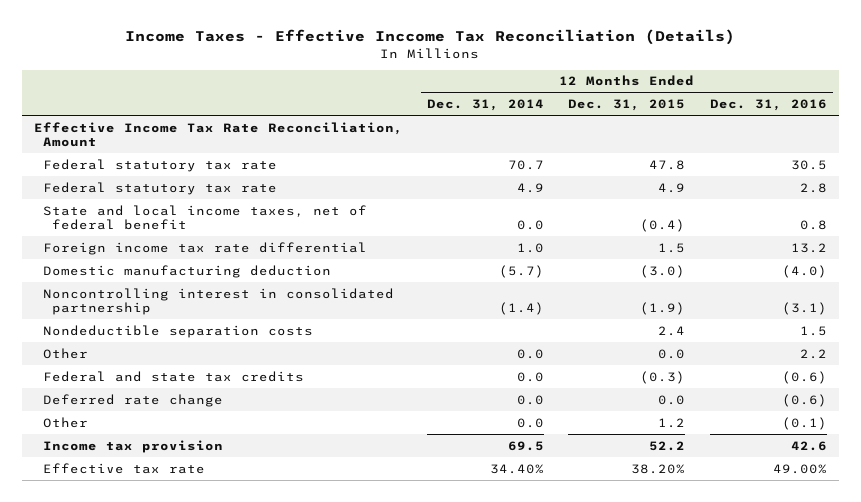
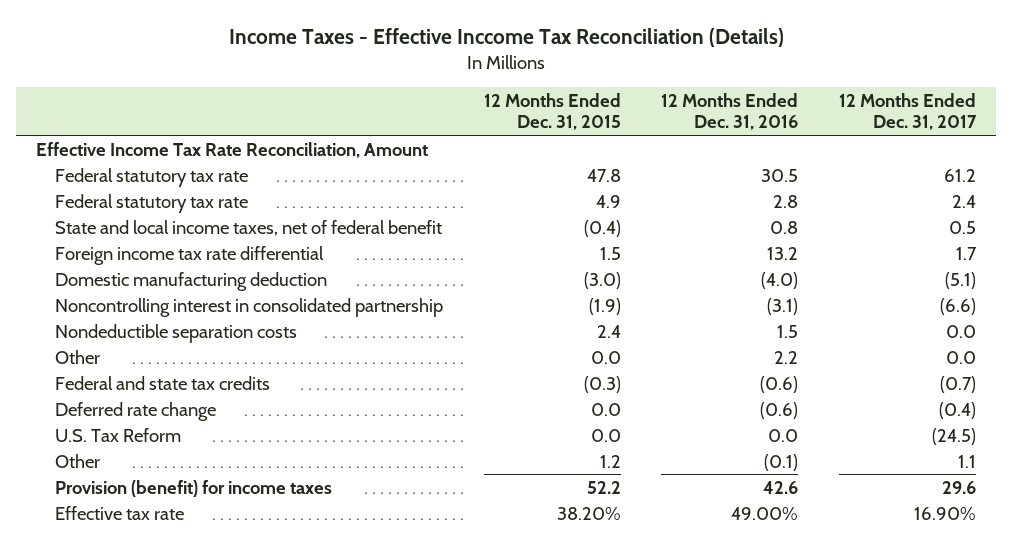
- | 12 Months Ended Dec. 31, 2014 | 12 Months Ended Dec. 31, 2015 | 12 Months Ended Dec. 31, 2016
+ | 12 Months Ended Dec. 31, 2015 | 12 Months Ended Dec. 31, 2016 | 12 Months Ended Dec. 31, 2017
+ U.S. Tax Reform | 0.0 | 0.0 | (24.5)
- Income tax provision | 69.5 | 52.2 | 42.6
+ Provision (benefit) for income taxes | 52.2 | 42.6 | 29.6

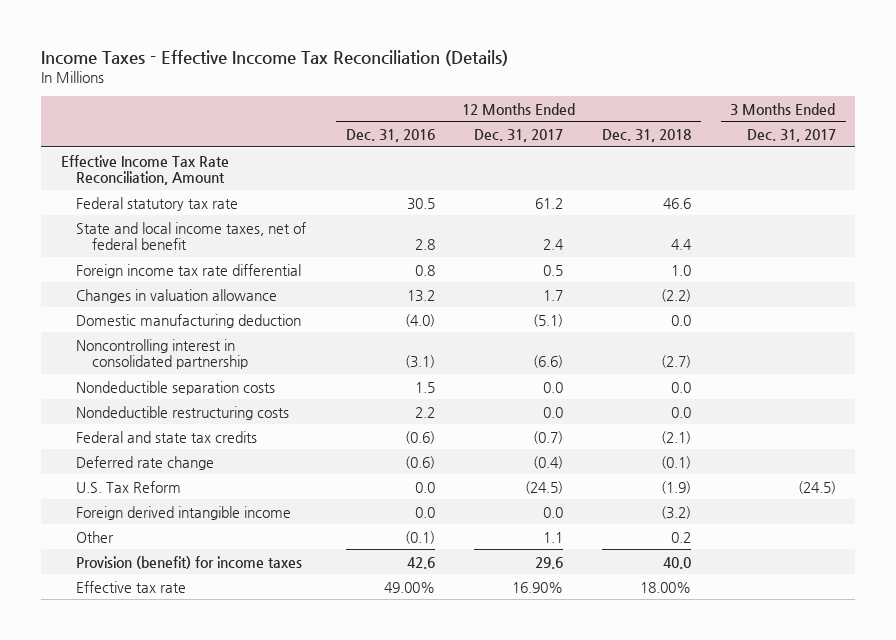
- | 12 Months Ended Dec. 31, 2015 | 12 Months Ended Dec. 31, 2016 | 12 Months Ended Dec. 31, 2017
+ | 12 Months Ended Dec. 31, 2016 | 12 Months Ended Dec. 31, 2017 | 12 Months Ended Dec. 31, 2018 | 3 Months Ended Dec. 31, 2017
- Federal statutory tax rate | 4.9 | 2.8 | 2.4
- State and local income taxes, net of federal benefit | (0.4) | 0.8 | 0.5
- Foreign income tax rate differential | 1.5 | 13.2 | 1.7
+ State and local income taxes, net of federal benefit | 2.8 | 2.4 | 4.4 |
+ Foreign income tax rate differential | 0.8 | 0.5 | 1.0 |
+ Changes in valuation allowance | 13.2 | 1.7 | (2.2) |
- Other | 0.0 | 2.2 | 0.0
+ Nondeductible restructuring costs | 2.2 | 0.0 | 0.0 |
+ Foreign derived intangible income | 0.0 | 0.0 | (3.2) |

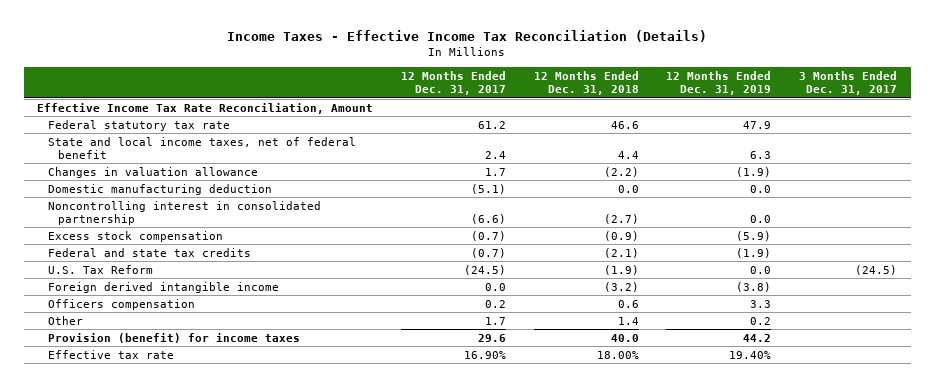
- Income Taxes - Effective Inccome Tax Reconciliation (Details)
+ Income Taxes - Effective Income Tax Reconciliation (Details)
- | 12 Months Ended Dec. 31, 2016 | 12 Months Ended Dec. 31, 2017 | 12 Months Ended Dec. 31, 2018 | 3 Months Ended Dec. 31, 2017
+ | 12 Months Ended Dec. 31, 2017 | 12 Months Ended Dec. 31, 2018 | 12 Months Ended Dec. 31, 2019 | 3 Months Ended Dec. 31, 2017
- Foreign income tax rate differential | 0.8 | 0.5 | 1.0 |
- Nondeductible separation costs | 1.5 | 0.0 | 0.0 |
- Nondeductible restructuring costs | 2.2 | 0.0 | 0.0 |
+ Excess stock compensation | (0.7) | (0.9) | (5.9) |
- Deferred rate change | (0.6) | (0.4) | (0.1) |
- Other | (0.1) | 1.1 | 0.2 |
+ Officers compensation | 0.2 | 0.6 | 3.3 |
+ Other | 1.7 | 1.4 | 0.2 |

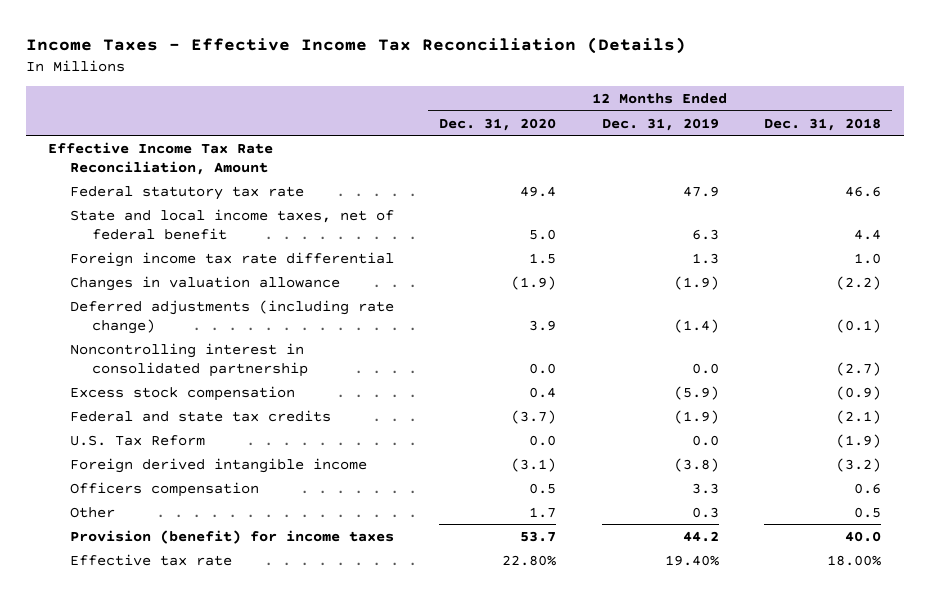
- | 12 Months Ended Dec. 31, 2017 | 12 Months Ended Dec. 31, 2018 | 12 Months Ended Dec. 31, 2019 | 3 Months Ended Dec. 31, 2017
+ | 12 Months Ended Dec. 31, 2020 | 12 Months Ended Dec. 31, 2019 | 12 Months Ended Dec. 31, 2018
+ Foreign income tax rate differential | 1.5 | 1.3 | 1.0
- Domestic manufacturing deduction | (5.1) | 0.0 | 0.0 |
+ Deferred adjustments (including rate change) | 3.9 | (1.4) | (0.1)
- Other | 1.7 | 1.4 | 0.2 |
+ Other | 1.7 | 0.3 | 0.5

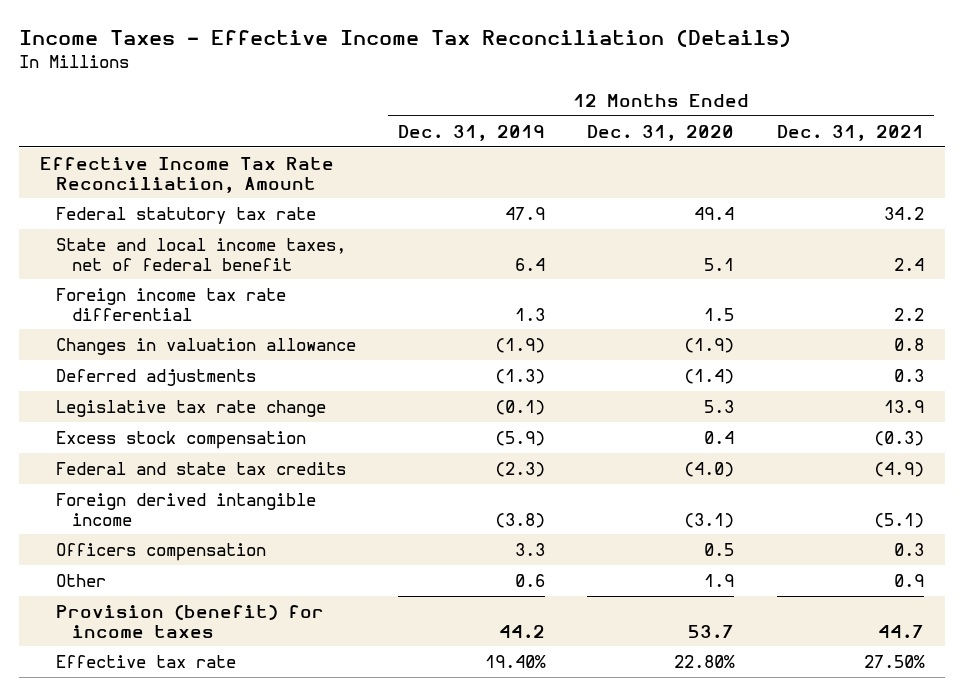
- | 12 Months Ended Dec. 31, 2020 | 12 Months Ended Dec. 31, 2019 | 12 Months Ended Dec. 31, 2018
+ | 12 Months Ended Dec. 31, 2019 | 12 Months Ended Dec. 31, 2020 | 12 Months Ended Dec. 31, 2021
- State and local income taxes, net of federal benefit | 5.0 | 6.3 | 4.4
+ State and local income taxes, net of federal benefit | 6.4 | 5.1 | 2.4
- Deferred adjustments (including rate change) | 3.9 | (1.4) | (0.1)
- Noncontrolling interest in consolidated partnership | 0.0 | 0.0 | (2.7)
+ Deferred adjustments | (1.3) | (1.4) | 0.3
+ Legislative tax rate change | (0.1) | 5.3 | 13.9
- Federal and state tax credits | (3.7) | (1.9) | (2.1)
- U.S. Tax Reform | 0.0 | 0.0 | (1.9)
+ Federal and state tax credits | (2.3) | (4.0) | (4.9)
- Other | 1.7 | 0.3 | 0.5
+ Other | 0.6 | 1.9 | 0.9

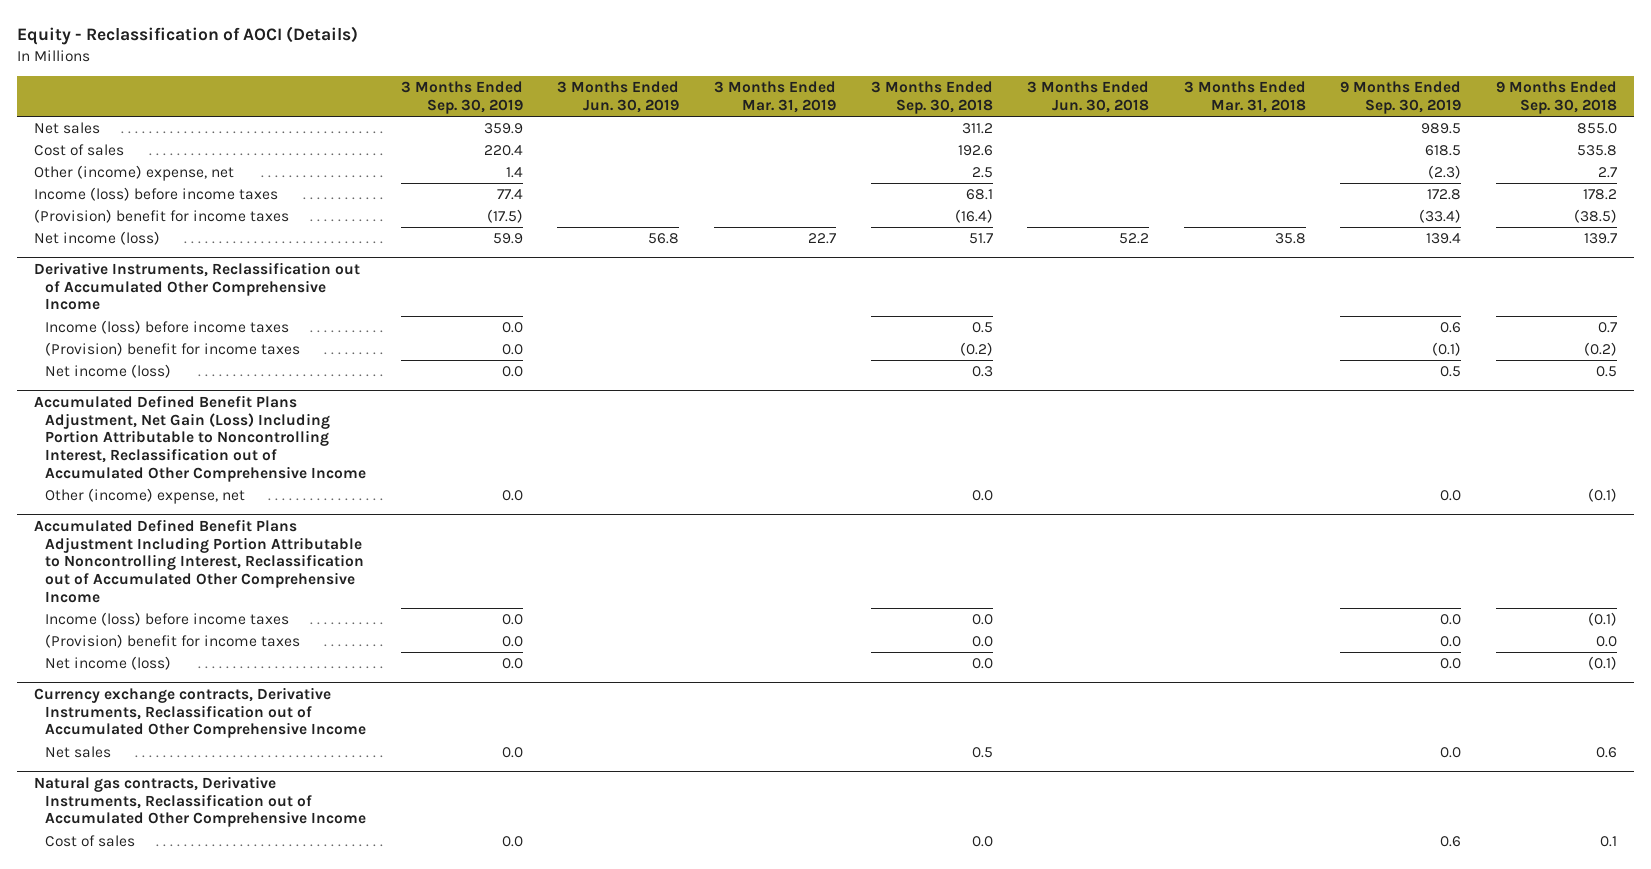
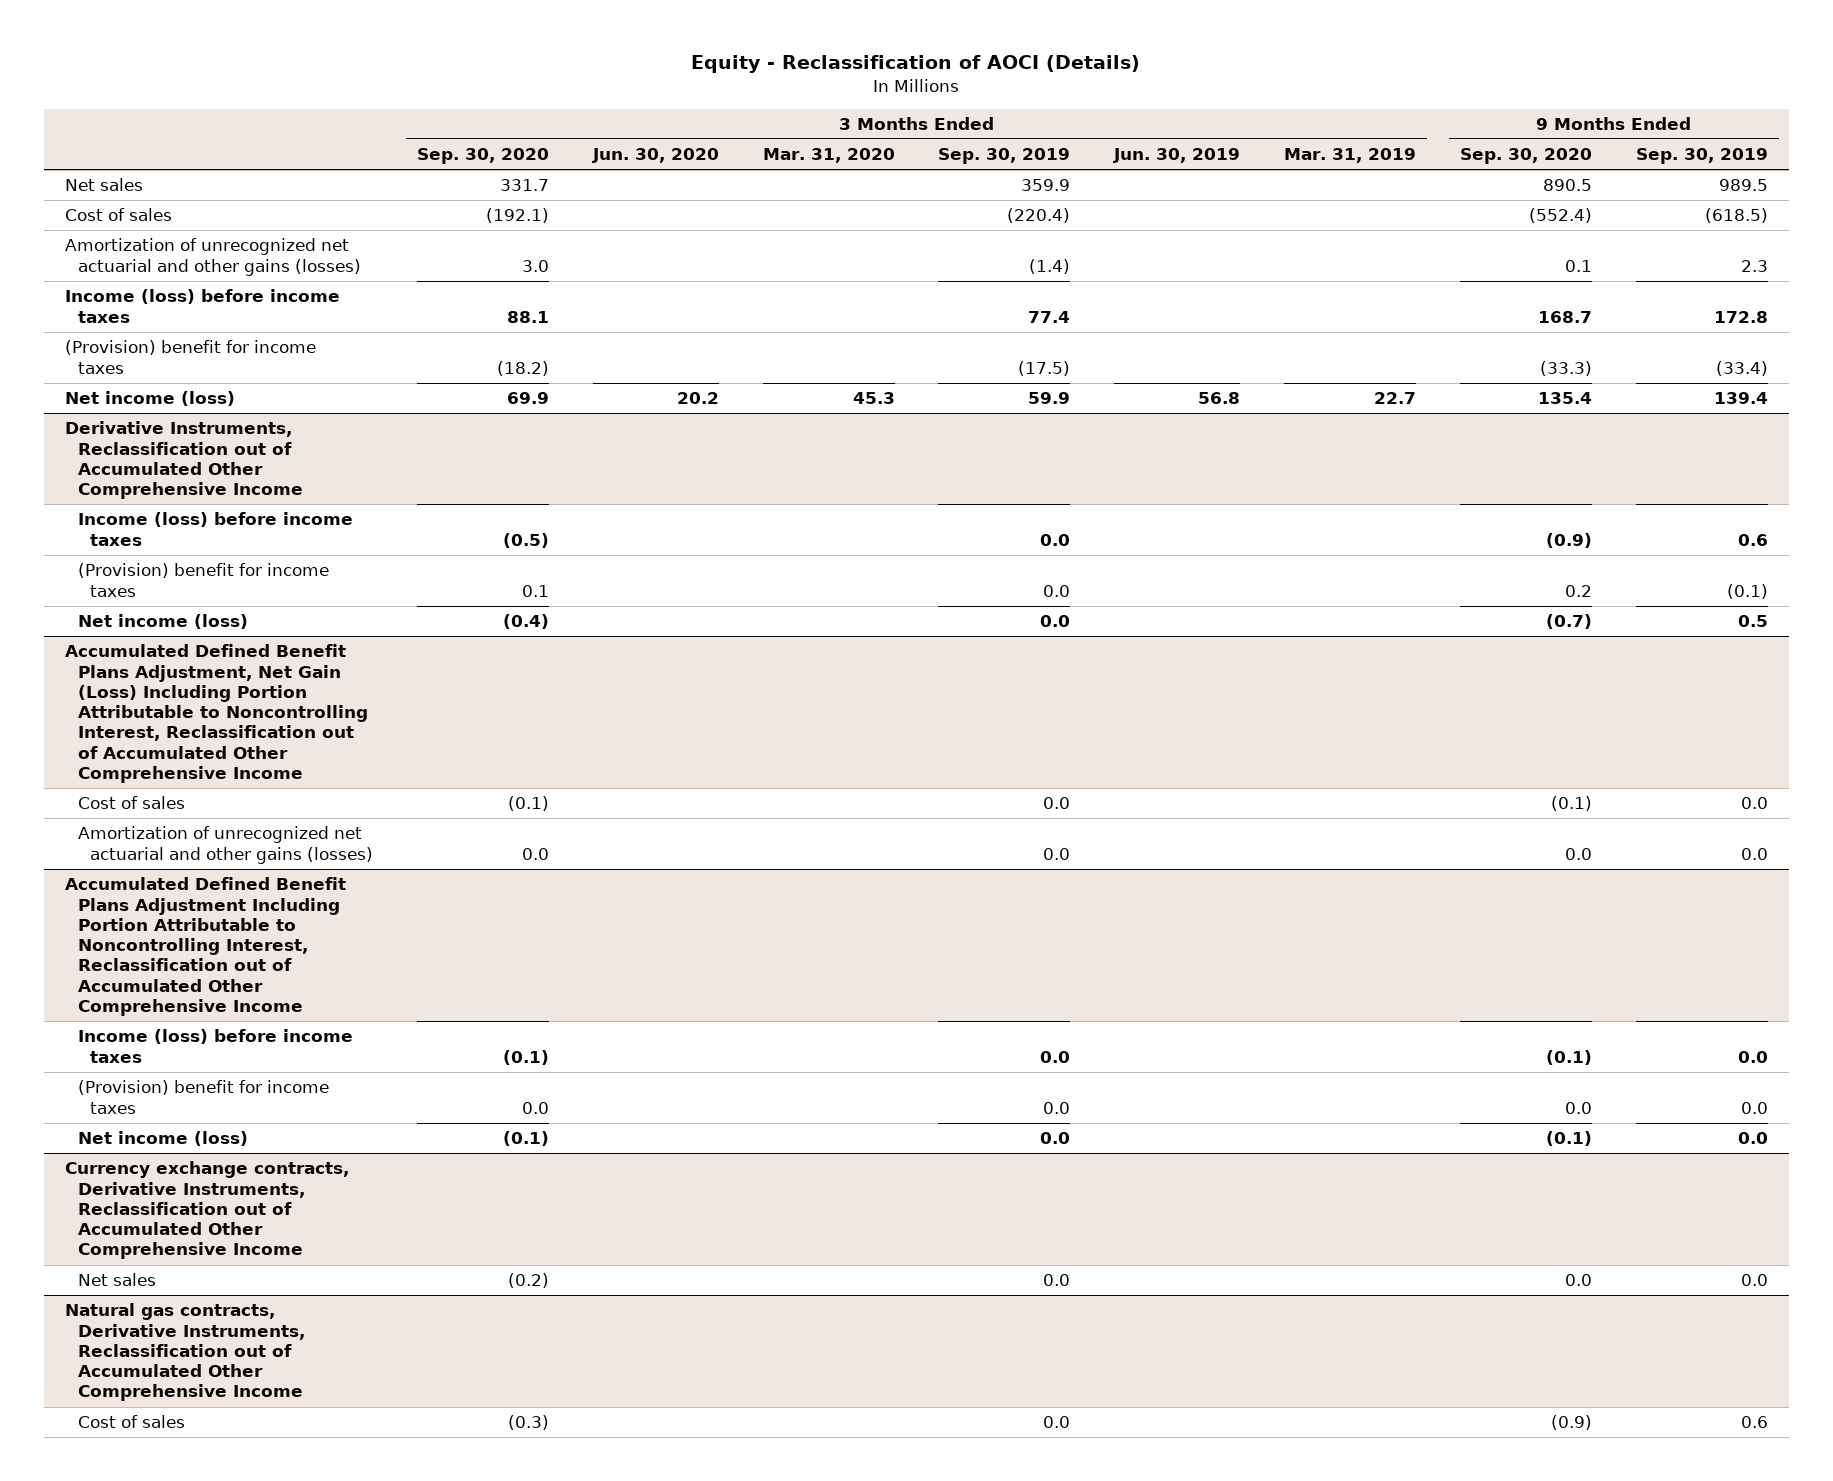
- | 3 Months Ended Sep. 30, 2019 | 3 Months Ended Jun. 30, 2019 | 3 Months Ended Mar. 31, 2019 | 3 Months Ended Sep. 30, 2018 | 3 Months Ended Jun. 30, 2018 | 3 Months Ended Mar. 31, 2018 | 9 Months Ended Sep. 30, 2019 | 9 Months Ended Sep. 30, 2018
+ | 3 Months Ended Sep. 30, 2020 | 3 Months Ended Jun. 30, 2020 | 3 Months Ended Mar. 31, 2020 | 3 Months Ended Sep. 30, 2019 | 3 Months Ended Jun. 30, 2019 | 3 Months Ended Mar. 31, 2019 | 9 Months Ended Sep. 30, 2020 | 9 Months Ended Sep. 30, 2019
- Cost of sales | 220.4 | | | 192.6 | | | 618.5 | 535.8
- Other (income) expense, net | 1.4 | | | 2.5 | | | (2.3) | 2.7
+ Cost of sales | (192.1) | | | (220.4) | | | (552.4) | (618.5)
+ Amortization of unrecognized net actuarial and other gains (losses) | 3.0 | | | (1.4) | | | 0.1 | 2.3
@ Accumulated Defined Benefit Plans Adjustment, Net Gain (Loss) Including Portion Attributable to Noncontrolling Interest, Reclassification out of Accumulated Other Comprehensive Income
- Other (income) expense, net | 0.0 | | | 0.0 | | | 0.0 | (0.1)
+ Cost of sales | (0.1) | | | 0.0 | | | (0.1) | 0.0
+ Amortization of unrecognized net actuarial and other gains (losses) | 0.0 | | | 0.0 | | | 0.0 | 0.0

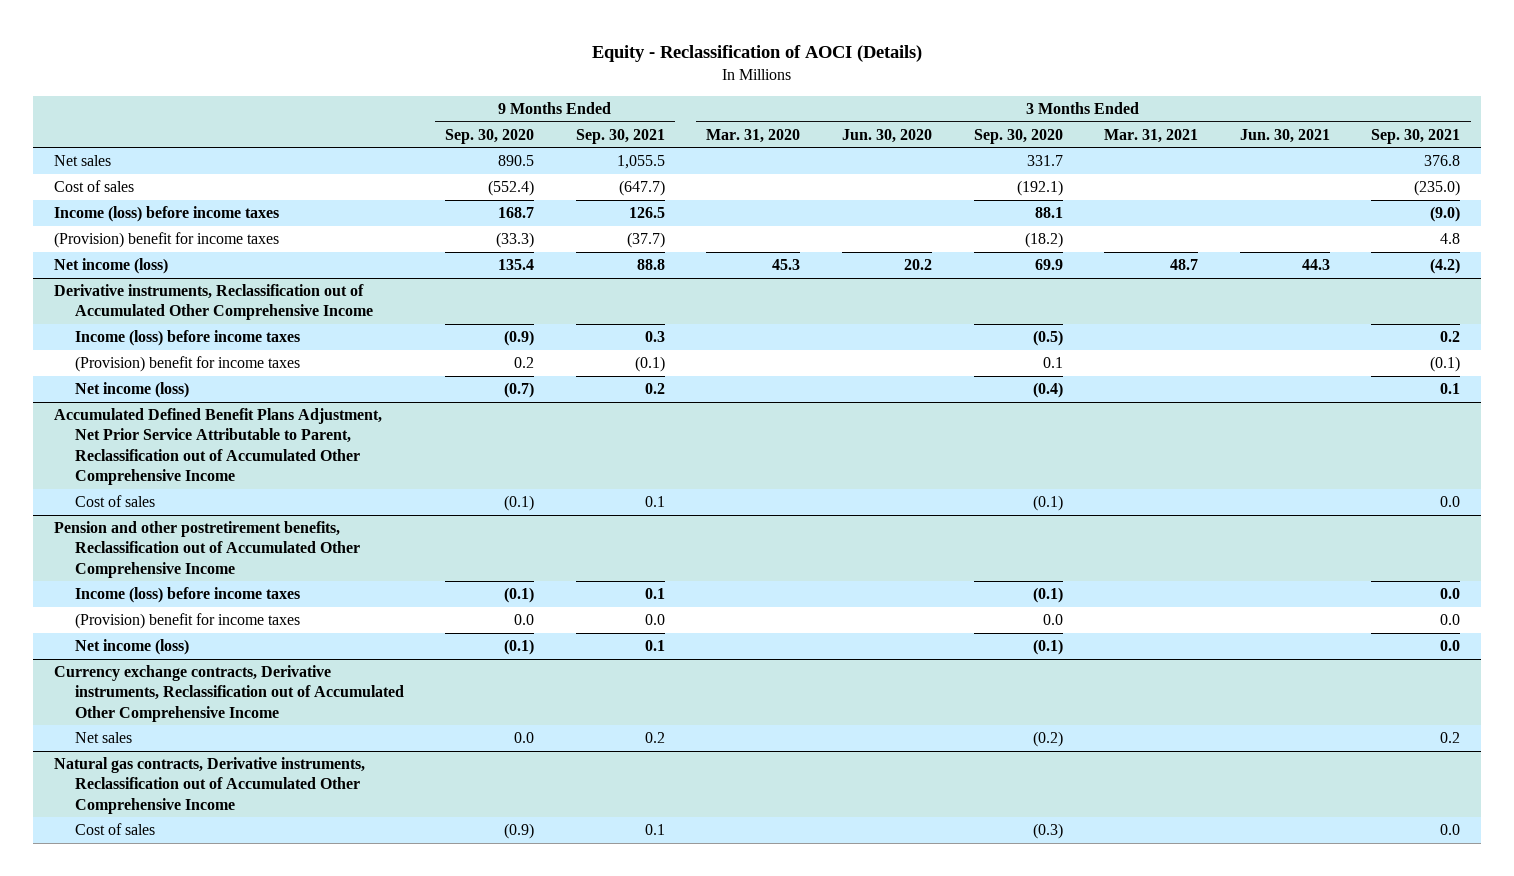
- | 3 Months Ended Sep. 30, 2020 | 3 Months Ended Jun. 30, 2020 | 3 Months Ended Mar. 31, 2020 | 3 Months Ended Sep. 30, 2019 | 3 Months Ended Jun. 30, 2019 | 3 Months Ended Mar. 31, 2019 | 9 Months Ended Sep. 30, 2020 | 9 Months Ended Sep. 30, 2019
+ | 9 Months Ended Sep. 30, 2020 | 9 Months Ended Sep. 30, 2021 | 3 Months Ended Mar. 31, 2020 | 3 Months Ended Jun. 30, 2020 | 3 Months Ended Sep. 30, 2020 | 3 Months Ended Mar. 31, 2021 | 3 Months Ended Jun. 30, 2021 | 3 Months Ended Sep. 30, 2021
- Amortization of unrecognized net actuarial and other gains (losses) | 3.0 | | | (1.4) | | | 0.1 | 2.3
- Derivative Instruments, Reclassification out of Accumulated Other Comprehensive Income
+ Derivative instruments, Reclassification out of Accumulated Other Comprehensive Income
- Accumulated Defined Benefit Plans Adjustment, Net Gain (Loss) Including Portion Attributable to Noncontrolling Interest, Reclassification out of Accumulated Other Comprehensive Income
+ Accumulated Defined Benefit Plans Adjustment, Net Prior Service Attributable to Parent, Reclassification out of Accumulated Other Comprehensive Income
- Amortization of unrecognized net actuarial and other gains (losses) | 0.0 | | | 0.0 | | | 0.0 | 0.0
- Accumulated Defined Benefit Plans Adjustment Including Portion Attributable to Noncontrolling Interest, Reclassification out of Accumulated Other Comprehensive Income
+ Pension and other postretirement benefits, Reclassification out of Accumulated Other Comprehensive Income
- Currency exchange contracts, Derivative Instruments, Reclassification out of Accumulated Other Comprehensive Income
+ Currency exchange contracts, Derivative instruments, Reclassification out of Accumulated Other Comprehensive Income
- Natural gas contracts, Derivative Instruments, Reclassification out of Accumulated Other Comprehensive Income
+ Natural gas contracts, Derivative instruments, Reclassification out of Accumulated Other Comprehensive Income

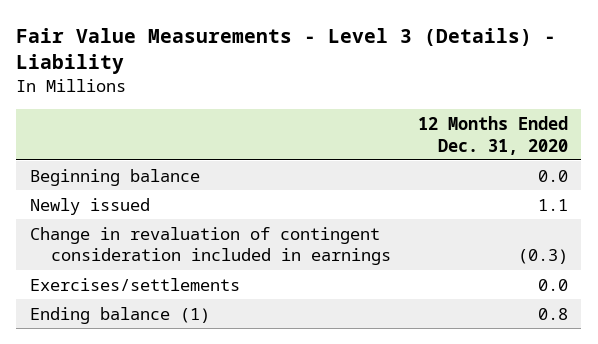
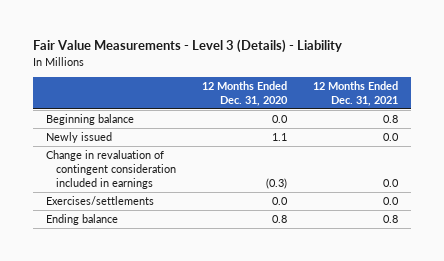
- | 12 Months Ended Dec. 31, 2020
+ | 12 Months Ended Dec. 31, 2020 | 12 Months Ended Dec. 31, 2021
- Ending balance (1) | 0.8
+ Ending balance | 0.8 | 0.8

